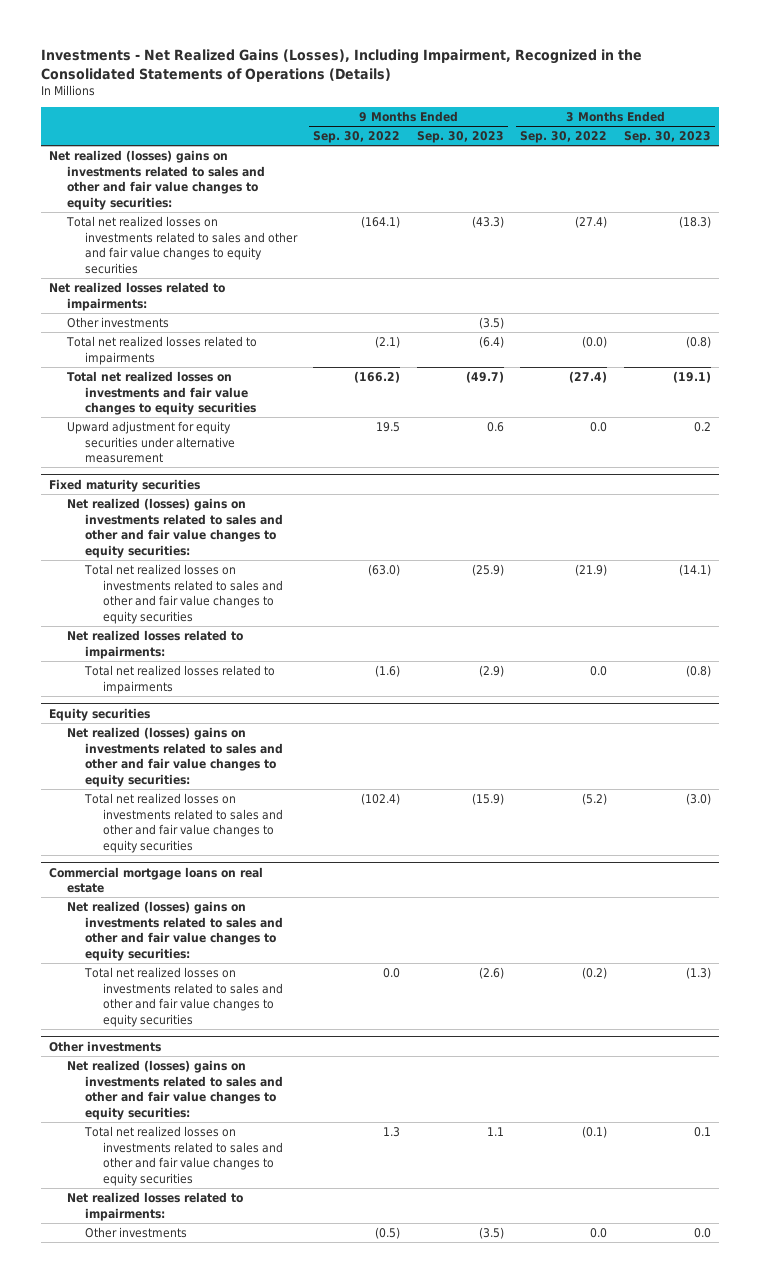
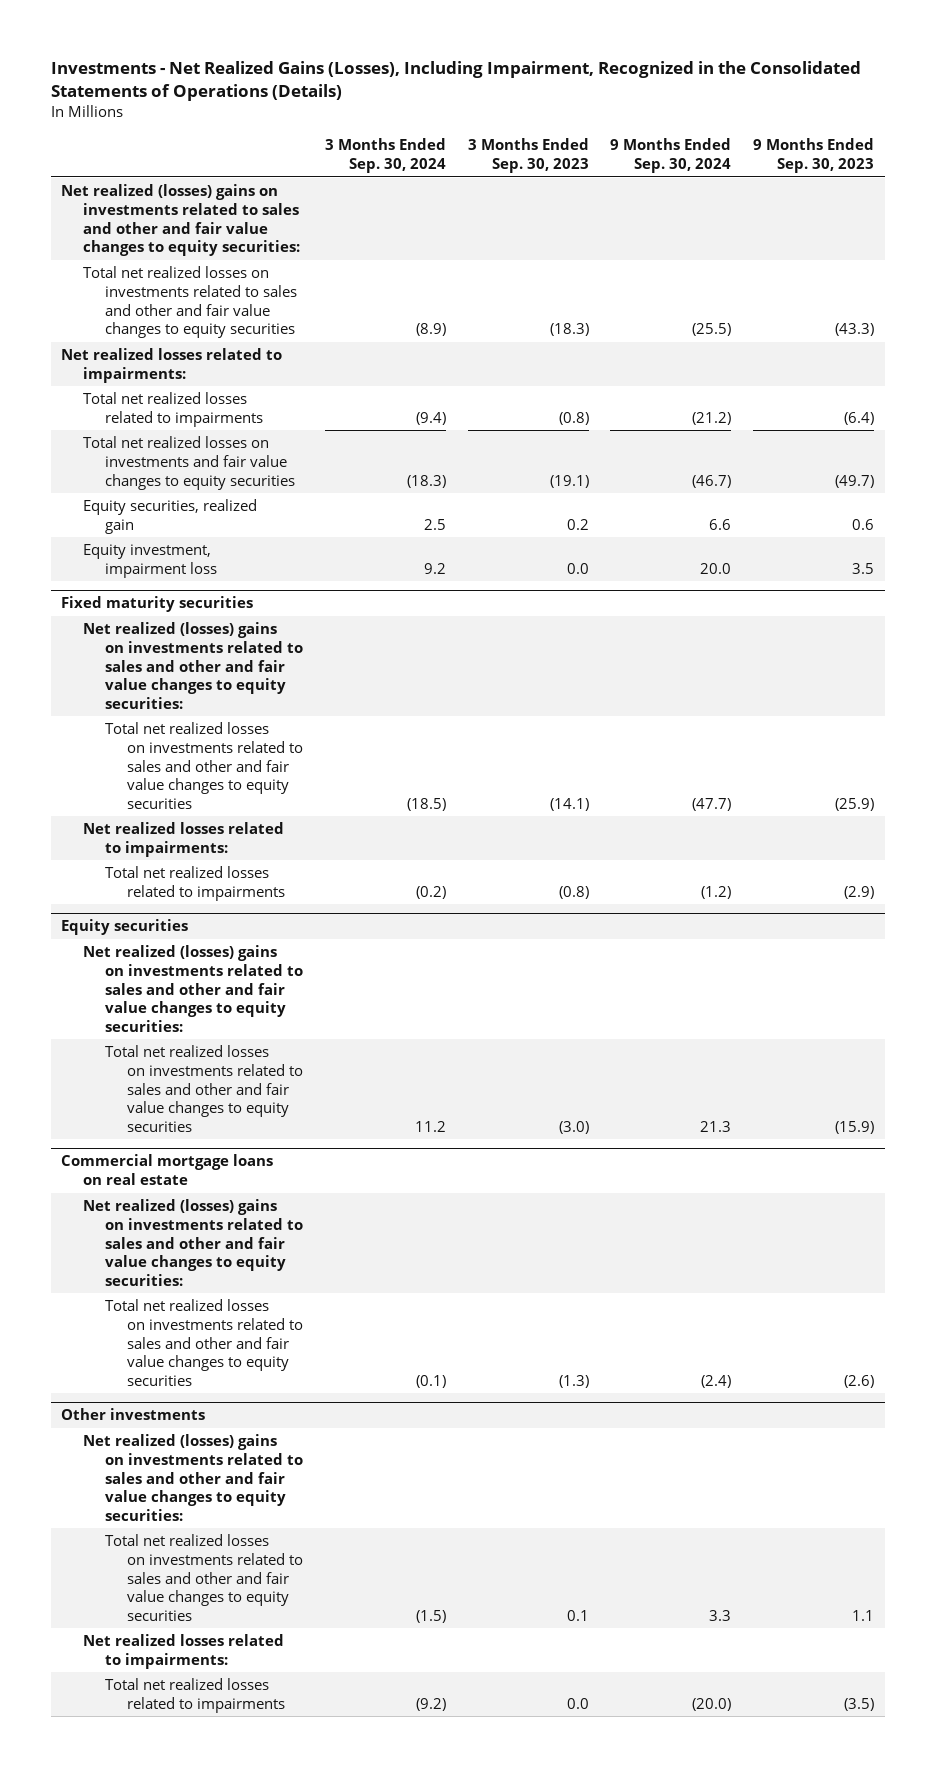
- | 9 Months Ended Sep. 30, 2022 | 9 Months Ended Sep. 30, 2023 | 3 Months Ended Sep. 30, 2022 | 3 Months Ended Sep. 30, 2023
+ | 3 Months Ended Sep. 30, 2024 | 3 Months Ended Sep. 30, 2023 | 9 Months Ended Sep. 30, 2024 | 9 Months Ended Sep. 30, 2023
- Other investments | | (3.5) | |
- Upward adjustment for equity securities under alternative measurement | 19.5 | 0.6 | 0.0 | 0.2
+ Equity securities, realized gain | 2.5 | 0.2 | 6.6 | 0.6
+ Equity investment, impairment loss | 9.2 | 0.0 | 20.0 | 3.5
@ Other investments
- Other investments | (0.5) | (3.5) | 0.0 | 0.0
+ Total net realized losses related to impairments | (9.2) | 0.0 | (20.0) | (3.5)

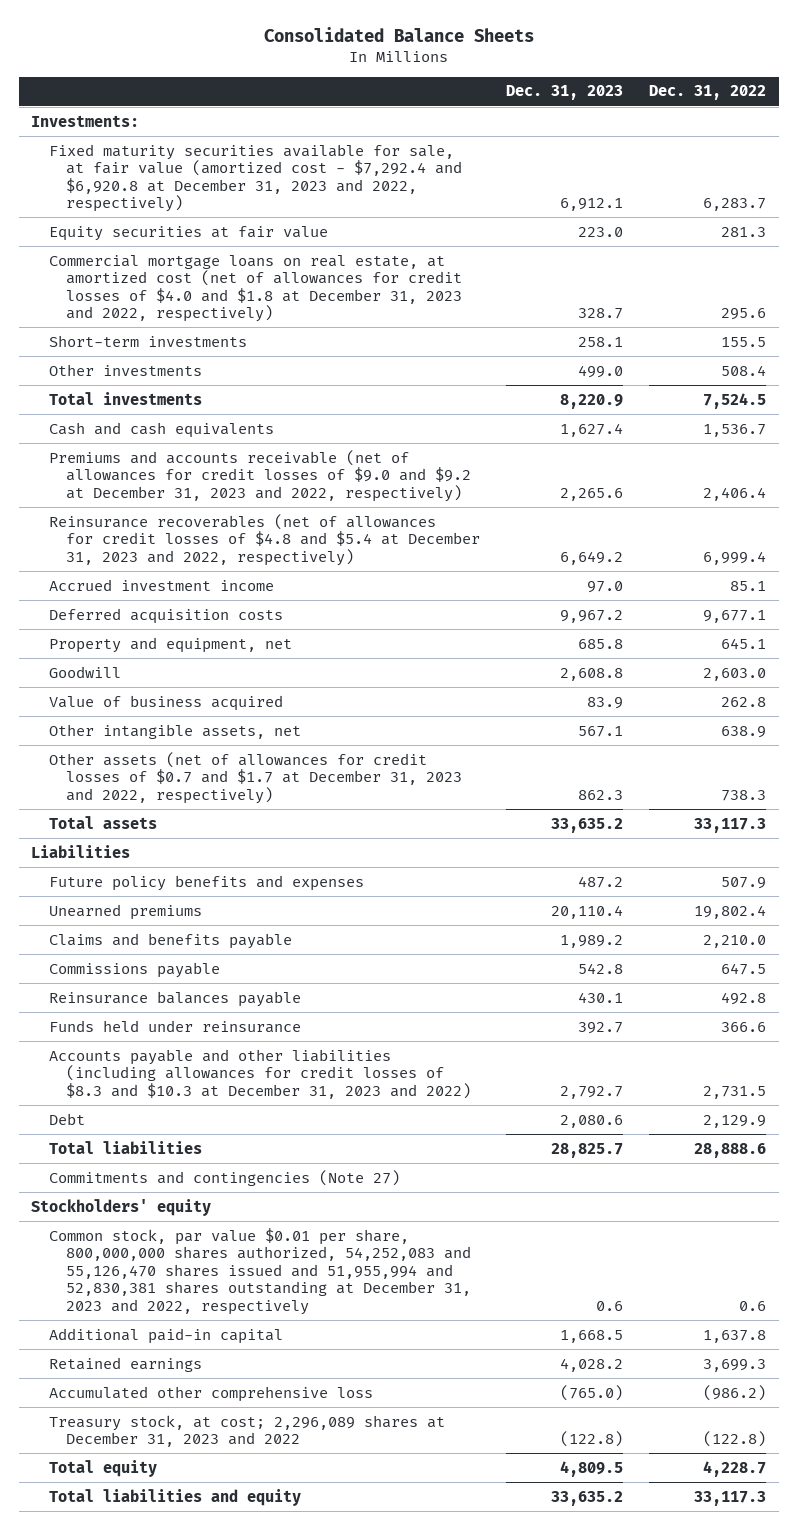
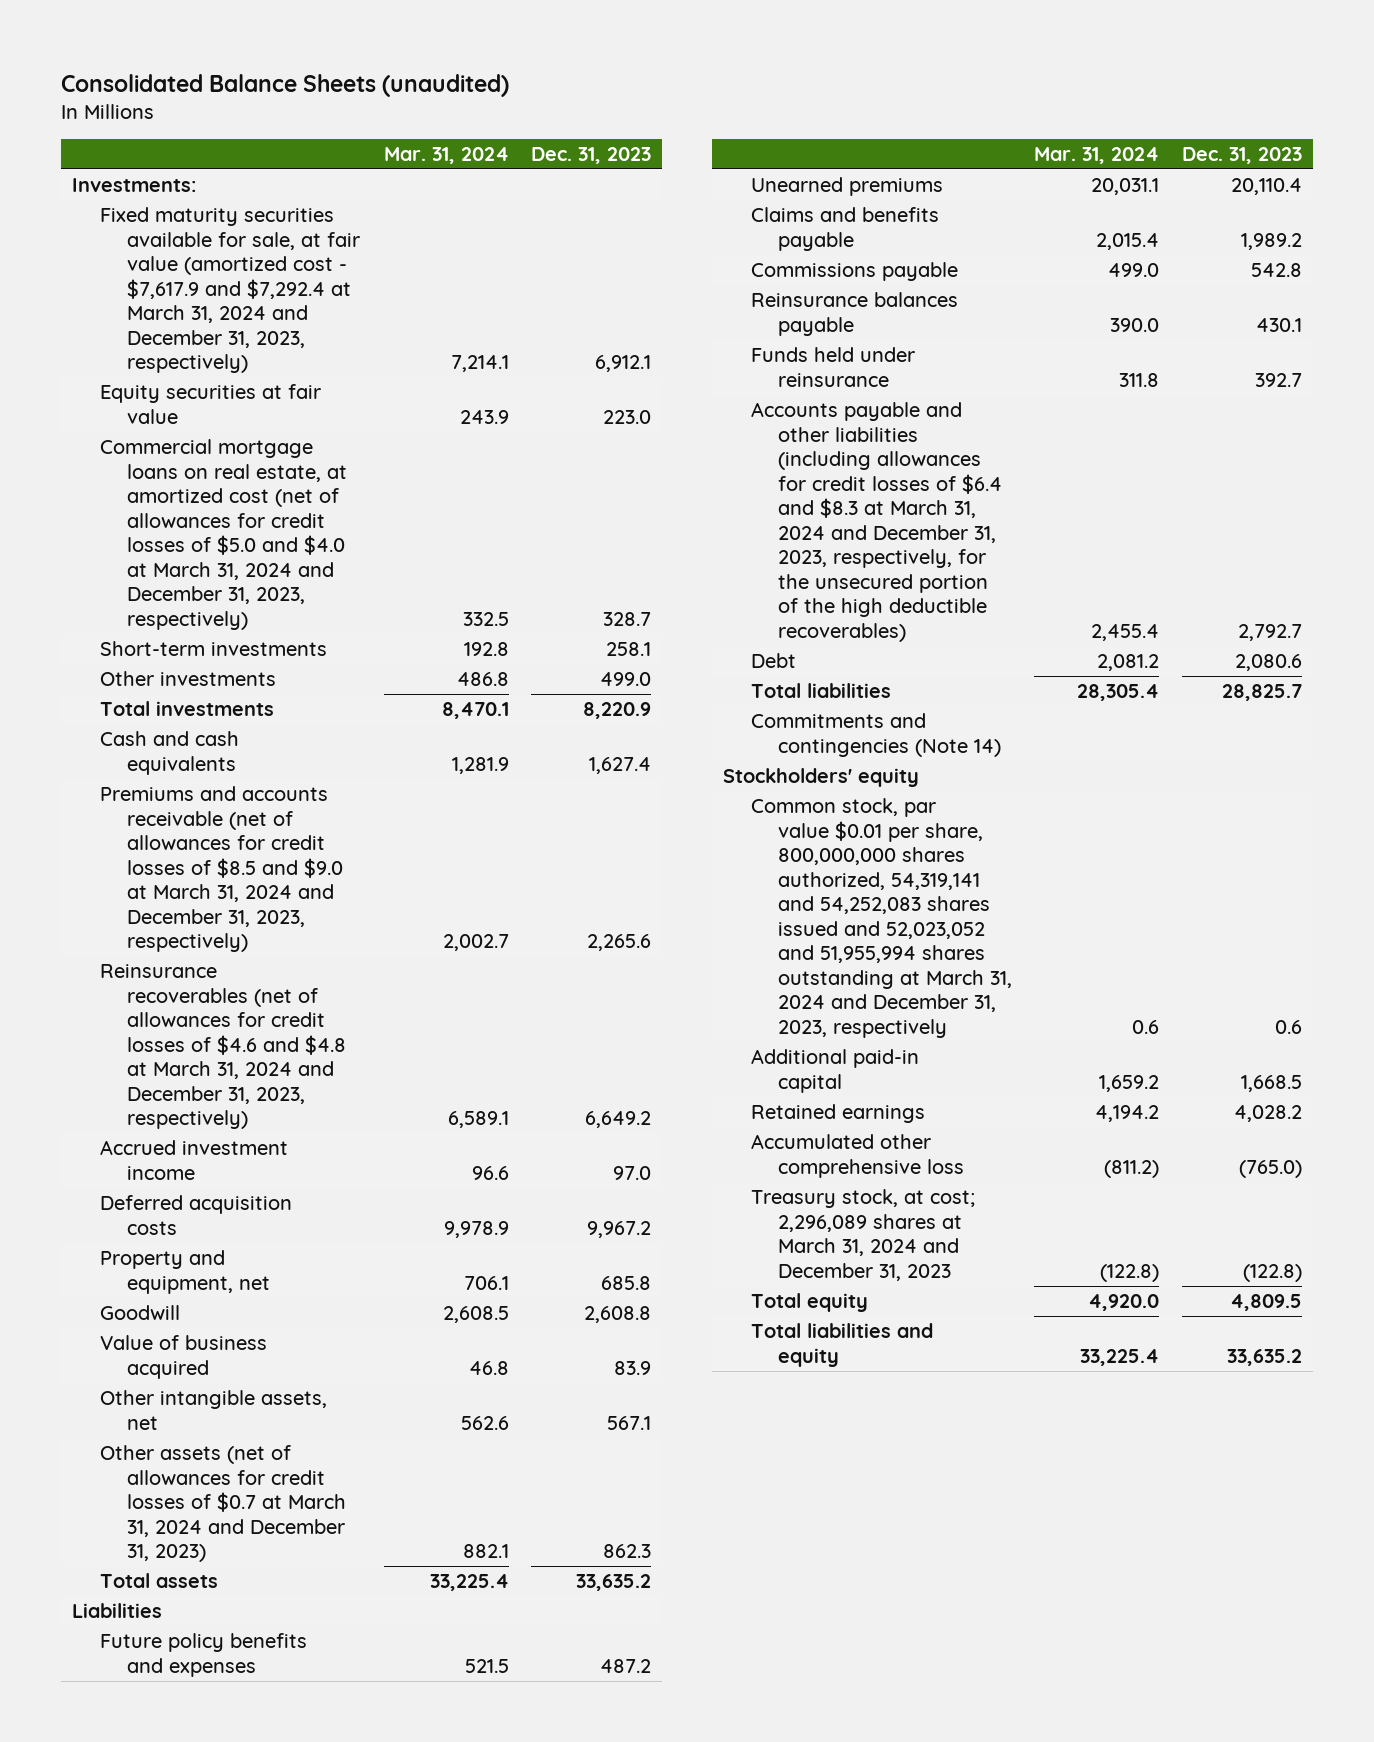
- Consolidated Balance Sheets
+ Consolidated Balance Sheets (unaudited)
- | Dec. 31, 2023 | Dec. 31, 2022
+ | Mar. 31, 2024 | Dec. 31, 2023
- Fixed maturity securities available for sale, at fair value (amortized cost - $7,292.4 and $6,920.8 at December 31, 2023 and 2022, respectively) | 6,912.1 | 6,283.7
+ Fixed maturity securities available for sale, at fair value (amortized cost - $7,617.9 and $7,292.4 at March 31, 2024 and December 31, 2023, respectively) | 7,214.1 | 6,912.1
- Commercial mortgage loans on real estate, at amortized cost (net of allowances for credit losses of $4.0 and $1.8 at December 31, 2023 and 2022, respectively) | 328.7 | 295.6
+ Commercial mortgage loans on real estate, at amortized cost (net of allowances for credit losses of $5.0 and $4.0 at March 31, 2024 and December 31, 2023, respectively) | 332.5 | 328.7
- Premiums and accounts receivable (net of allowances for credit losses of $9.0 and $9.2 at December 31, 2023 and 2022, respectively) | 2,265.6 | 2,406.4
- Reinsurance recoverables (net of allowances for credit losses of $4.8 and $5.4 at December 31, 2023 and 2022, respectively) | 6,649.2 | 6,999.4
+ Premiums and accounts receivable (net of allowances for credit losses of $8.5 and $9.0 at March 31, 2024 and December 31, 2023, respectively) | 2,002.7 | 2,265.6
+ Reinsurance recoverables (net of allowances for credit losses of $4.6 and $4.8 at March 31, 2024 and December 31, 2023, respectively) | 6,589.1 | 6,649.2
- Other assets (net of allowances for credit losses of $0.7 and $1.7 at December 31, 2023 and 2022, respectively) | 862.3 | 738.3
+ Other assets (net of allowances for credit losses of $0.7 at March 31, 2024 and December 31, 2023) | 882.1 | 862.3
- Accounts payable and other liabilities (including allowances for credit losses of $8.3 and $10.3 at December 31, 2023 and 2022) | 2,792.7 | 2,731.5
+ Accounts payable and other liabilities (including allowances for credit losses of $6.4 and $8.3 at March 31, 2024 and December 31, 2023, respectively, for the unsecured portion of the high deductible recoverables) | 2,455.4 | 2,792.7
- Commitments and contingencies (Note 27)
+ Commitments and contingencies (Note 14)
- Common stock, par value $0.01 per share, 800,000,000 shares authorized, 54,252,083 and 55,126,470 shares issued and 51,955,994 and 52,830,381 shares outstanding at December 31, 2023 and 2022, respectively | 0.6 | 0.6
+ Common stock, par value $0.01 per share, 800,000,000 shares authorized, 54,319,141 and 54,252,083 shares issued and 52,023,052 and 51,955,994 shares outstanding at March 31, 2024 and December 31, 2023, respectively | 0.6 | 0.6
- Treasury stock, at cost; 2,296,089 shares at December 31, 2023 and 2022 | (122.8) | (122.8)
+ Treasury stock, at cost; 2,296,089 shares at March 31, 2024 and December 31, 2023 | (122.8) | (122.8)

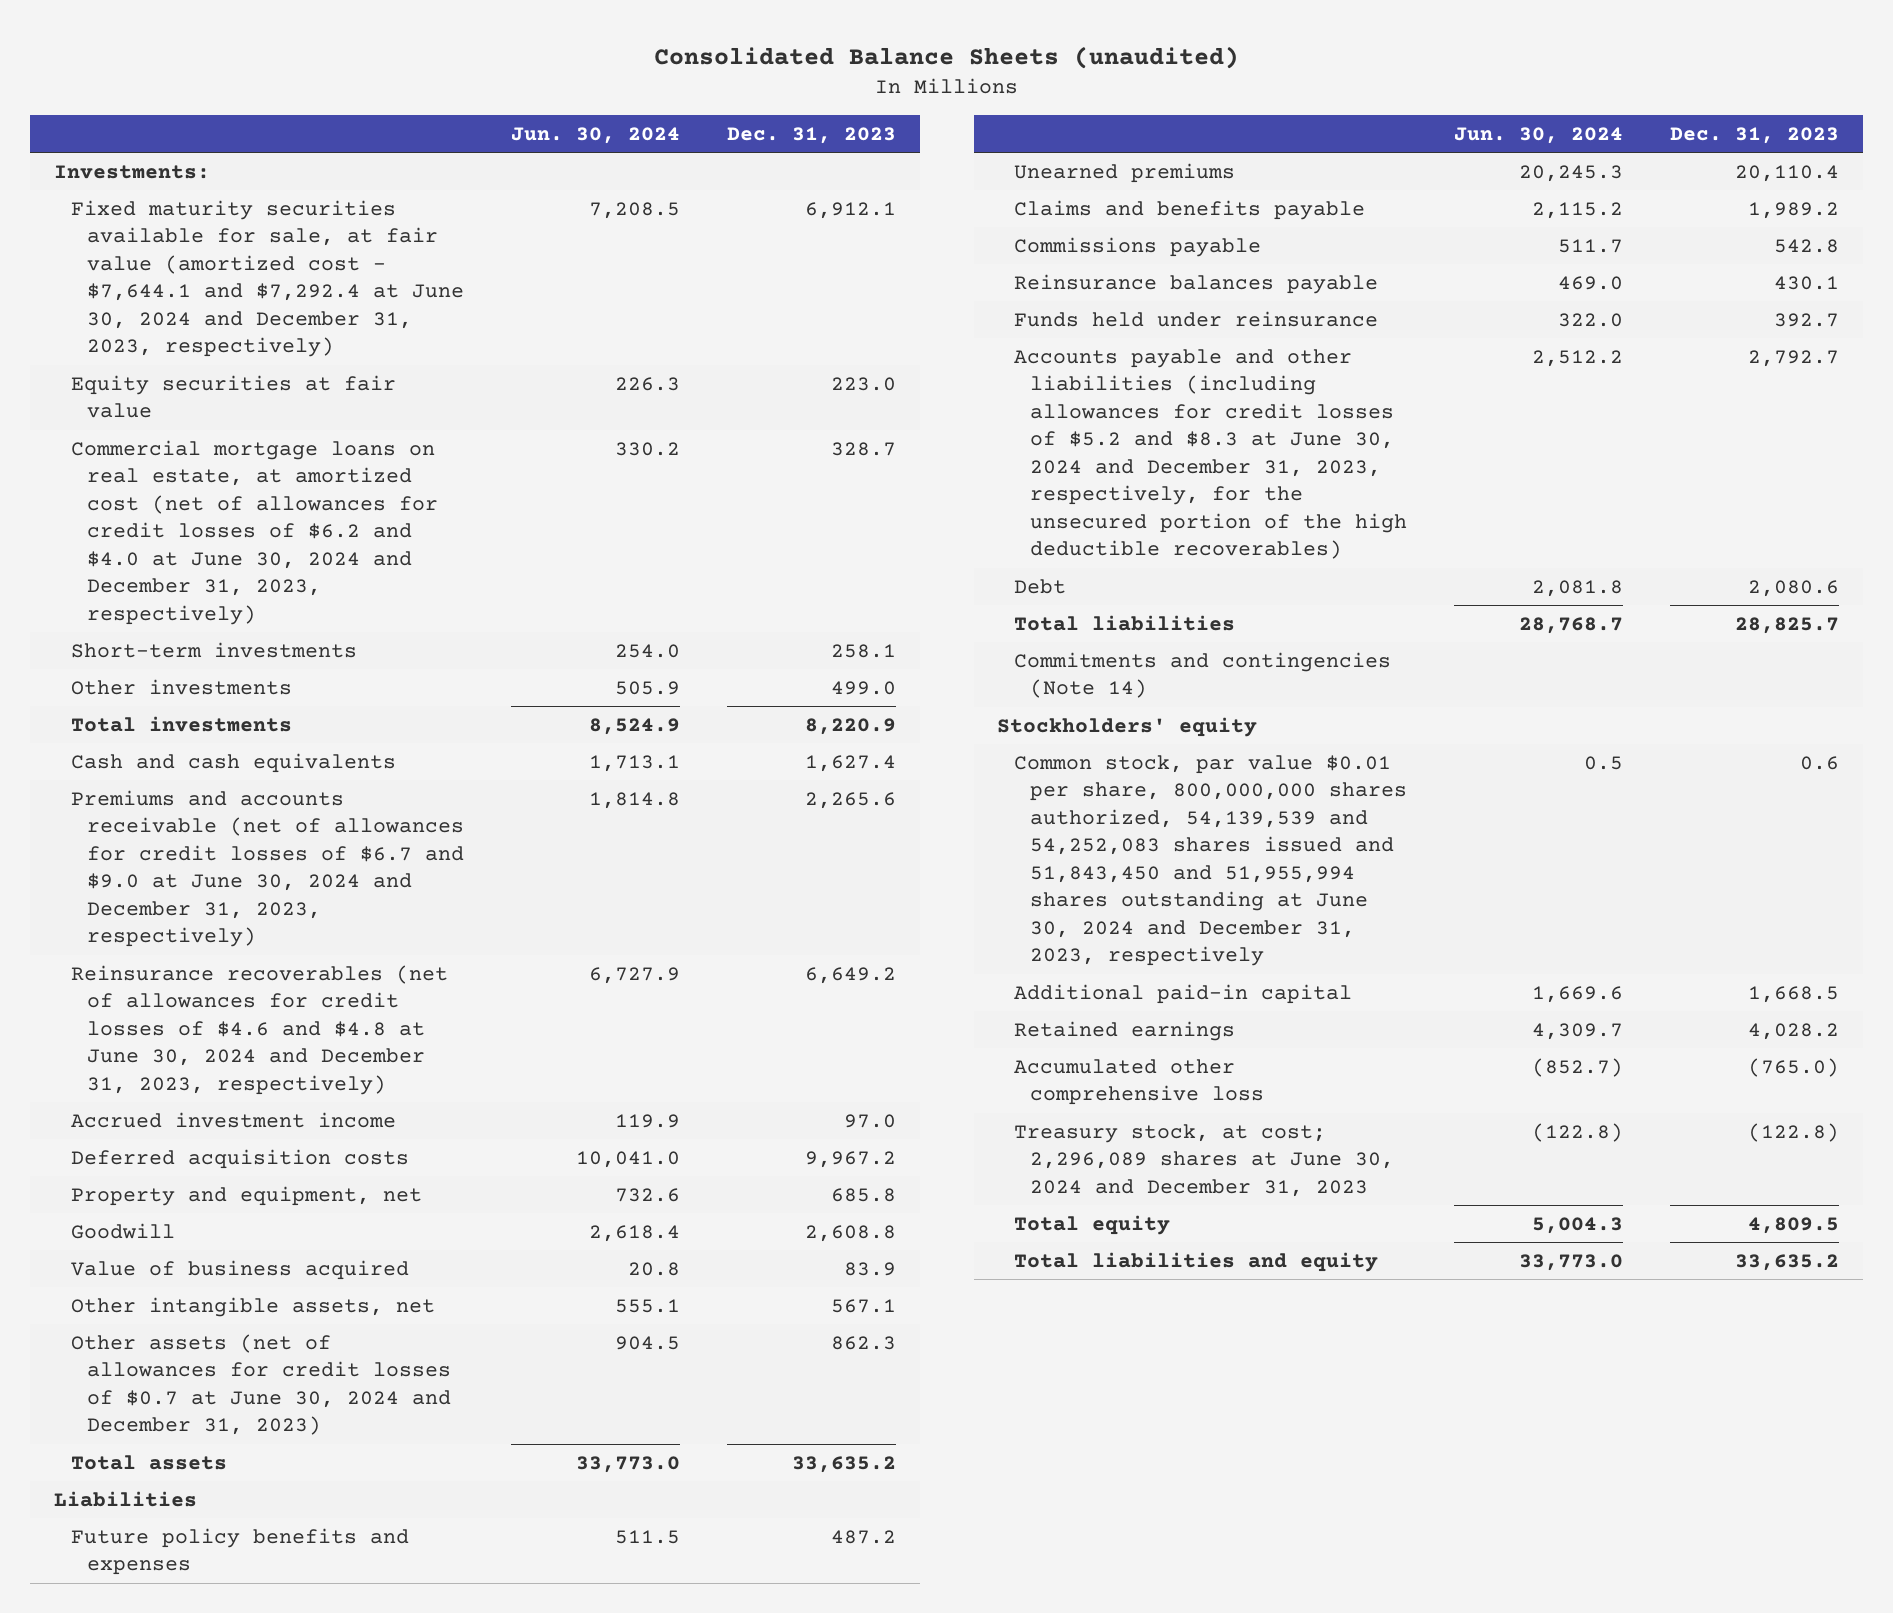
- | Mar. 31, 2024 | Dec. 31, 2023
+ | Jun. 30, 2024 | Dec. 31, 2023
- Fixed maturity securities available for sale, at fair value (amortized cost - $7,617.9 and $7,292.4 at March 31, 2024 and December 31, 2023, respectively) | 7,214.1 | 6,912.1
+ Fixed maturity securities available for sale, at fair value (amortized cost - $7,644.1 and $7,292.4 at June 30, 2024 and December 31, 2023, respectively) | 7,208.5 | 6,912.1
- Commercial mortgage loans on real estate, at amortized cost (net of allowances for credit losses of $5.0 and $4.0 at March 31, 2024 and December 31, 2023, respectively) | 332.5 | 328.7
+ Commercial mortgage loans on real estate, at amortized cost (net of allowances for credit losses of $6.2 and $4.0 at June 30, 2024 and December 31, 2023, respectively) | 330.2 | 328.7
- Premiums and accounts receivable (net of allowances for credit losses of $8.5 and $9.0 at March 31, 2024 and December 31, 2023, respectively) | 2,002.7 | 2,265.6
- Reinsurance recoverables (net of allowances for credit losses of $4.6 and $4.8 at March 31, 2024 and December 31, 2023, respectively) | 6,589.1 | 6,649.2
+ Premiums and accounts receivable (net of allowances for credit losses of $6.7 and $9.0 at June 30, 2024 and December 31, 2023, respectively) | 1,814.8 | 2,265.6
+ Reinsurance recoverables (net of allowances for credit losses of $4.6 and $4.8 at June 30, 2024 and December 31, 2023, respectively) | 6,727.9 | 6,649.2
- Other assets (net of allowances for credit losses of $0.7 at March 31, 2024 and December 31, 2023) | 882.1 | 862.3
+ Other assets (net of allowances for credit losses of $0.7 at June 30, 2024 and December 31, 2023) | 904.5 | 862.3
- Accounts payable and other liabilities (including allowances for credit losses of $6.4 and $8.3 at March 31, 2024 and December 31, 2023, respectively, for the unsecured portion of the high deductible recoverables) | 2,455.4 | 2,792.7
+ Accounts payable and other liabilities (including allowances for credit losses of $5.2 and $8.3 at June 30, 2024 and December 31, 2023, respectively, for the unsecured portion of the high deductible recoverables) | 2,512.2 | 2,792.7
- Common stock, par value $0.01 per share, 800,000,000 shares authorized, 54,319,141 and 54,252,083 shares issued and 52,023,052 and 51,955,994 shares outstanding at March 31, 2024 and December 31, 2023, respectively | 0.6 | 0.6
+ Common stock, par value $0.01 per share, 800,000,000 shares authorized, 54,139,539 and 54,252,083 shares issued and 51,843,450 and 51,955,994 shares outstanding at June 30, 2024 and December 31, 2023, respectively | 0.5 | 0.6
- Treasury stock, at cost; 2,296,089 shares at March 31, 2024 and December 31, 2023 | (122.8) | (122.8)
+ Treasury stock, at cost; 2,296,089 shares at June 30, 2024 and December 31, 2023 | (122.8) | (122.8)

